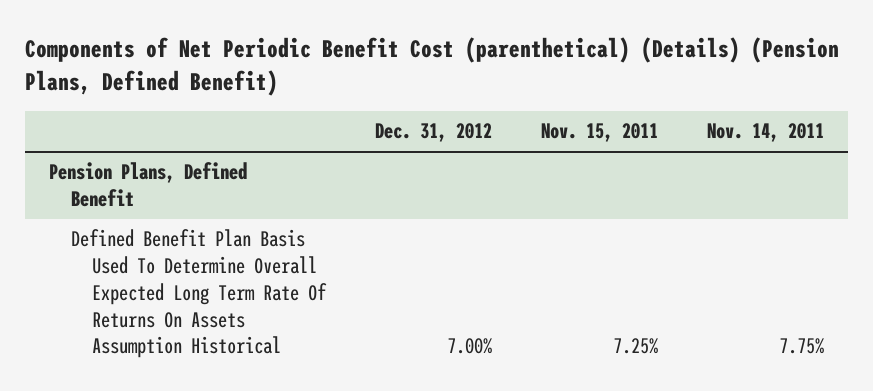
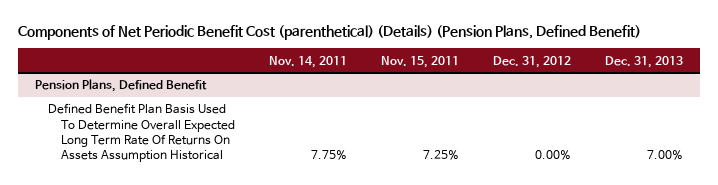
- | Dec. 31, 2012 | Nov. 15, 2011 | Nov. 14, 2011
+ | Nov. 14, 2011 | Nov. 15, 2011 | Dec. 31, 2012 | Dec. 31, 2013
@ Pension Plans, Defined Benefit
- Defined Benefit Plan Basis Used To Determine Overall Expected Long Term Rate Of Returns On Assets Assumption Historical | 7.00% | 7.25% | 7.75%
+ Defined Benefit Plan Basis Used To Determine Overall Expected Long Term Rate Of Returns On Assets Assumption Historical | 7.75% | 7.25% | 0.00% | 7.00%

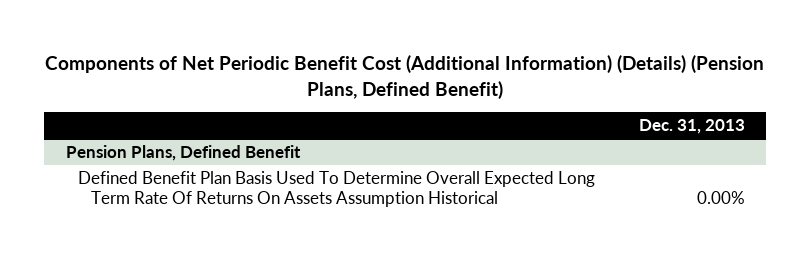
- Components of Net Periodic Benefit Cost (parenthetical) (Details) (Pension Plans, Defined Benefit)
+ Components of Net Periodic Benefit Cost (Additional Information) (Details) (Pension Plans, Defined Benefit)
- | Nov. 14, 2011 | Nov. 15, 2011 | Dec. 31, 2012 | Dec. 31, 2013
+ | Dec. 31, 2013
@ Pension Plans, Defined Benefit
- Defined Benefit Plan Basis Used To Determine Overall Expected Long Term Rate Of Returns On Assets Assumption Historical | 7.75% | 7.25% | 0.00% | 7.00%
+ Defined Benefit Plan Basis Used To Determine Overall Expected Long Term Rate Of Returns On Assets Assumption Historical | 0.00%

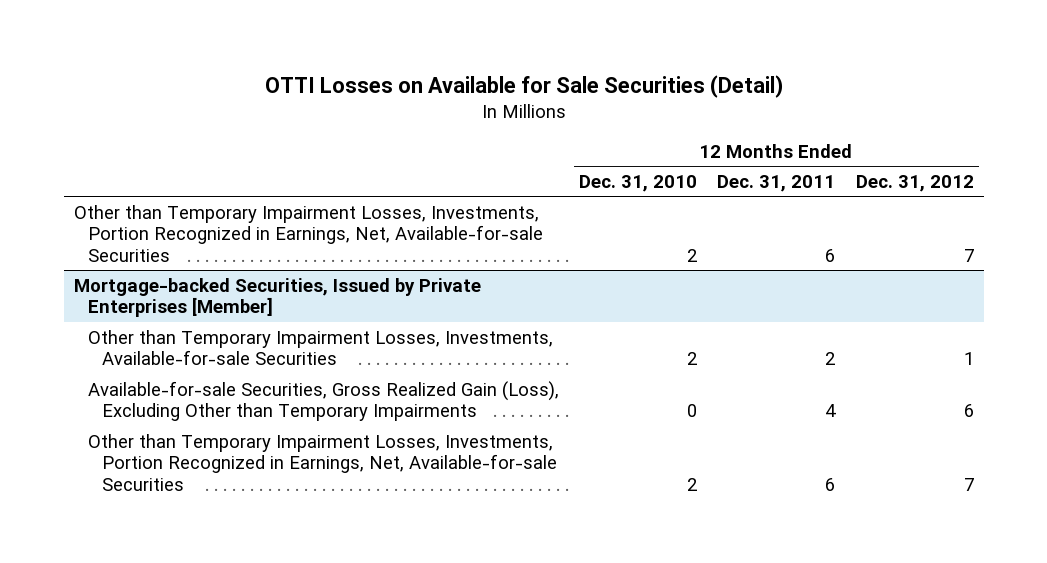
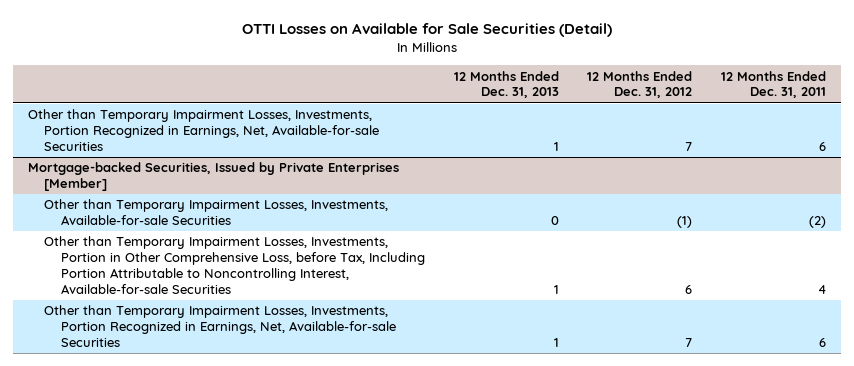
- | 12 Months Ended Dec. 31, 2010 | 12 Months Ended Dec. 31, 2011 | 12 Months Ended Dec. 31, 2012
+ | 12 Months Ended Dec. 31, 2013 | 12 Months Ended Dec. 31, 2012 | 12 Months Ended Dec. 31, 2011
@ Mortgage-backed Securities, Issued by Private Enterprises [Member]
- Other than Temporary Impairment Losses, Investments, Available-for-sale Securities | 2 | 2 | 1
- Available-for-sale Securities, Gross Realized Gain (Loss), Excluding Other than Temporary Impairments | 0 | 4 | 6
+ Other than Temporary Impairment Losses, Investments, Available-for-sale Securities | 0 | (1) | (2)
+ Other than Temporary Impairment Losses, Investments, Portion in Other Comprehensive Loss, before Tax, Including Portion Attributable to Noncontrolling Interest, Available-for-sale Securities | 1 | 6 | 4

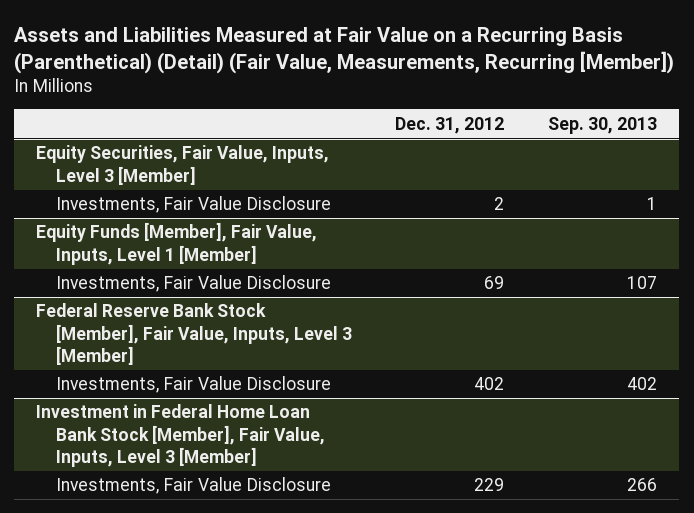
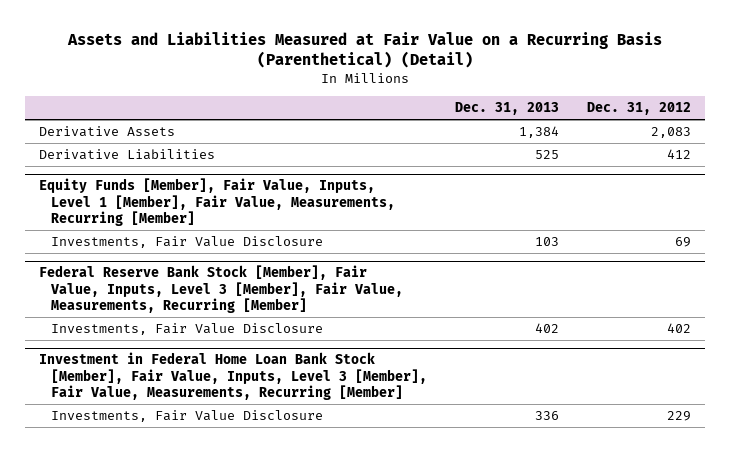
- Assets and Liabilities Measured at Fair Value on a Recurring Basis (Parenthetical) (Detail) (Fair Value, Measurements, Recurring [Member])
+ Assets and Liabilities Measured at Fair Value on a Recurring Basis (Parenthetical) (Detail)
- | Dec. 31, 2012 | Sep. 30, 2013
+ | Dec. 31, 2013 | Dec. 31, 2012
- Equity Securities, Fair Value, Inputs, Level 3 [Member]
- Investments, Fair Value Disclosure | 2 | 1
- Equity Funds [Member], Fair Value, Inputs, Level 1 [Member]
+ Derivative Assets | 1,384 | 2,083
+ Derivative Liabilities | 525 | 412
+ Equity Funds [Member], Fair Value, Inputs, Level 1 [Member], Fair Value, Measurements, Recurring [Member]
- Federal Reserve Bank Stock [Member], Fair Value, Inputs, Level 3 [Member]
+ Federal Reserve Bank Stock [Member], Fair Value, Inputs, Level 3 [Member], Fair Value, Measurements, Recurring [Member]
- Investment in Federal Home Loan Bank Stock [Member], Fair Value, Inputs, Level 3 [Member]
+ Investment in Federal Home Loan Bank Stock [Member], Fair Value, Inputs, Level 3 [Member], Fair Value, Measurements, Recurring [Member]

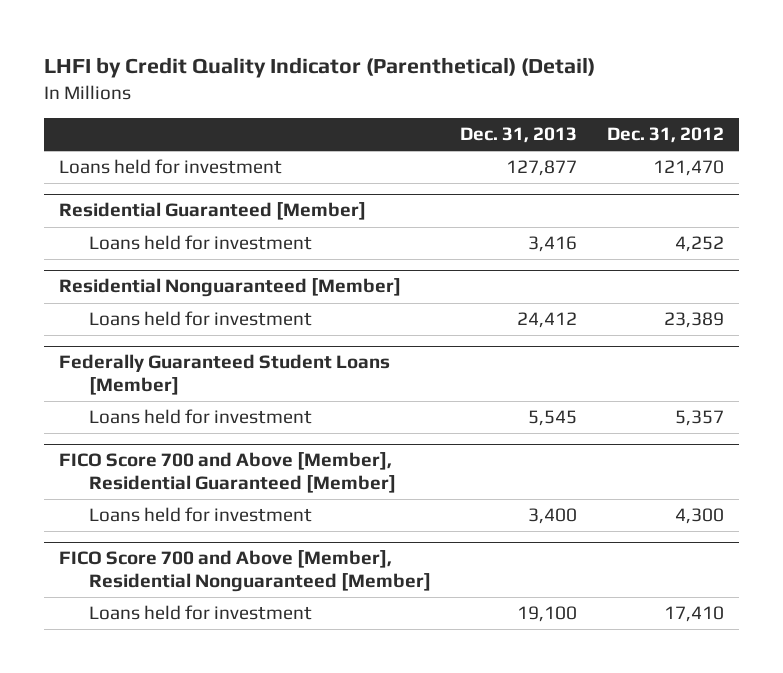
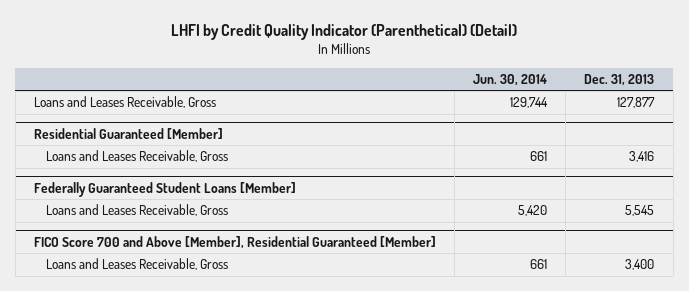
- | Dec. 31, 2013 | Dec. 31, 2012
+ | Jun. 30, 2014 | Dec. 31, 2013
- Loans held for investment | 127,877 | 121,470
+ Loans and Leases Receivable, Gross | 129,744 | 127,877
@ Residential Guaranteed [Member]
- Loans held for investment | 3,416 | 4,252
- Residential Nonguaranteed [Member]
- Loans held for investment | 24,412 | 23,389
@ Residential Guaranteed [Member]
+ Loans and Leases Receivable, Gross | 661 | 3,416
@ Federally Guaranteed Student Loans [Member]
- Loans held for investment | 5,545 | 5,357
+ Loans and Leases Receivable, Gross | 5,420 | 5,545
@ FICO Score 700 and Above [Member], Residential Guaranteed [Member]
- Loans held for investment | 3,400 | 4,300
- FICO Score 700 and Above [Member], Residential Nonguaranteed [Member]
- Loans held for investment | 19,100 | 17,410
@ FICO Score 700 and Above [Member], Residential Guaranteed [Member]
+ Loans and Leases Receivable, Gross | 661 | 3,400

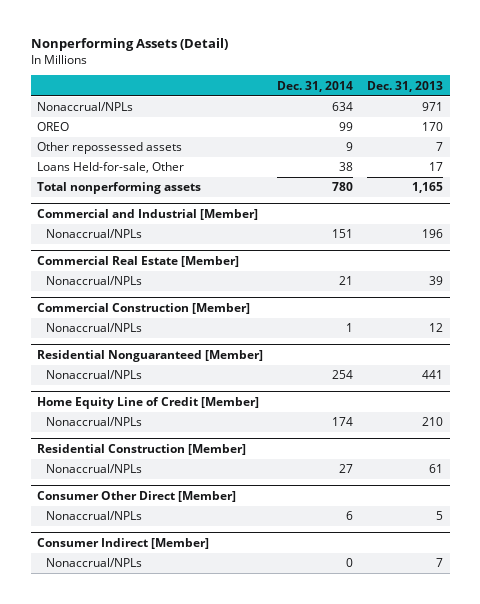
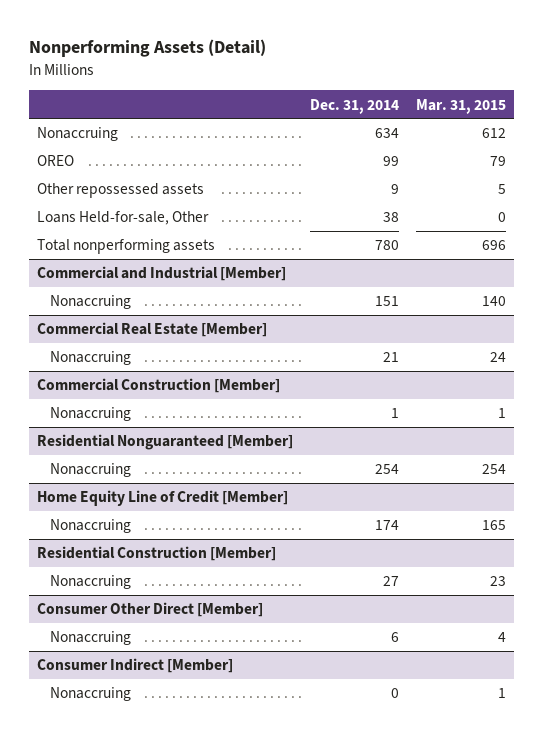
- | Dec. 31, 2014 | Dec. 31, 2013
+ | Dec. 31, 2014 | Mar. 31, 2015
- Nonaccrual/NPLs | 634 | 971
+ Nonaccruing | 634 | 612
@ Commercial and Industrial [Member]
- Nonaccrual/NPLs | 151 | 196
+ Nonaccruing | 151 | 140
@ Commercial Real Estate [Member]
- Nonaccrual/NPLs | 21 | 39
+ Nonaccruing | 21 | 24
@ Commercial Construction [Member]
- Nonaccrual/NPLs | 1 | 12
+ Nonaccruing | 1 | 1
@ Residential Nonguaranteed [Member]
- Nonaccrual/NPLs | 254 | 441
+ Nonaccruing | 254 | 254
@ Home Equity Line of Credit [Member]
- Nonaccrual/NPLs | 174 | 210
+ Nonaccruing | 174 | 165
@ Residential Construction [Member]
- Nonaccrual/NPLs | 27 | 61
+ Nonaccruing | 27 | 23
@ Consumer Other Direct [Member]
- Nonaccrual/NPLs | 6 | 5
+ Nonaccruing | 6 | 4
@ Consumer Indirect [Member]
- Nonaccrual/NPLs | 0 | 7
+ Nonaccruing | 0 | 1

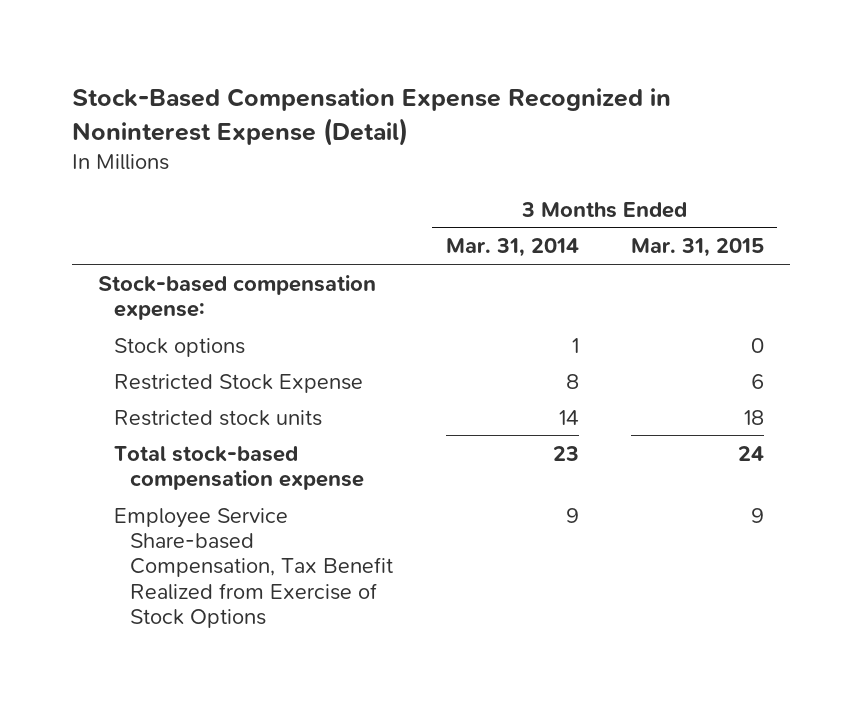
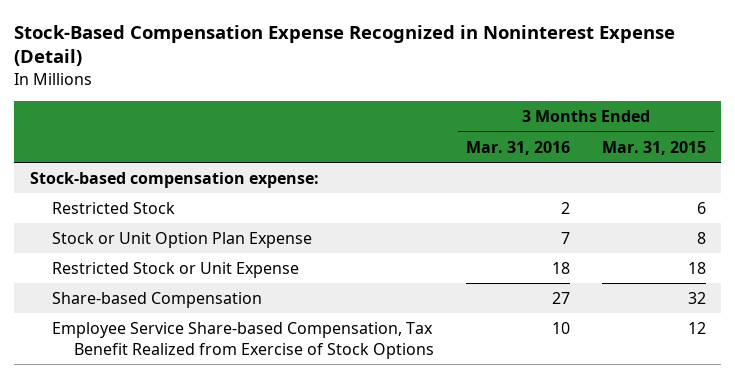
- | 3 Months Ended Mar. 31, 2014 | 3 Months Ended Mar. 31, 2015
+ | 3 Months Ended Mar. 31, 2016 | 3 Months Ended Mar. 31, 2015
- Stock options | 1 | 0
- Restricted Stock Expense | 8 | 6
- Restricted stock units | 14 | 18
- Total stock-based compensation expense | 23 | 24
- Employee Service Share-based Compensation, Tax Benefit Realized from Exercise of Stock Options | 9 | 9
+ Restricted Stock | 2 | 6
+ Stock or Unit Option Plan Expense | 7 | 8
+ Restricted Stock or Unit Expense | 18 | 18
+ Share-based Compensation | 27 | 32
+ Employee Service Share-based Compensation, Tax Benefit Realized from Exercise of Stock Options | 10 | 12

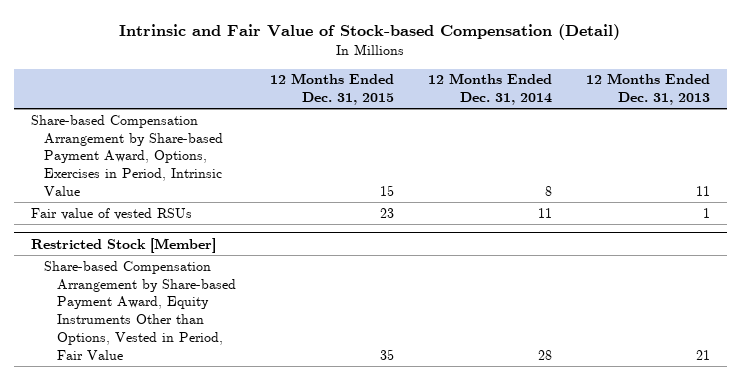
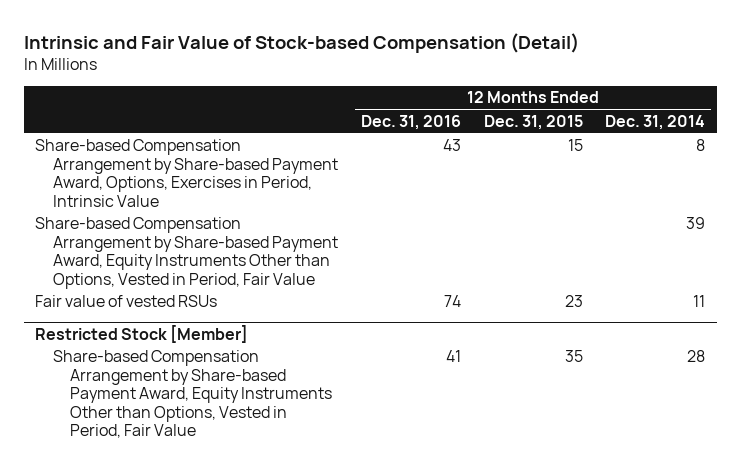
- | 12 Months Ended Dec. 31, 2015 | 12 Months Ended Dec. 31, 2014 | 12 Months Ended Dec. 31, 2013
+ | 12 Months Ended Dec. 31, 2016 | 12 Months Ended Dec. 31, 2015 | 12 Months Ended Dec. 31, 2014
+ Share-based Compensation Arrangement by Share-based Payment Award, Equity Instruments Other than Options, Vested in Period, Fair Value | | | 39

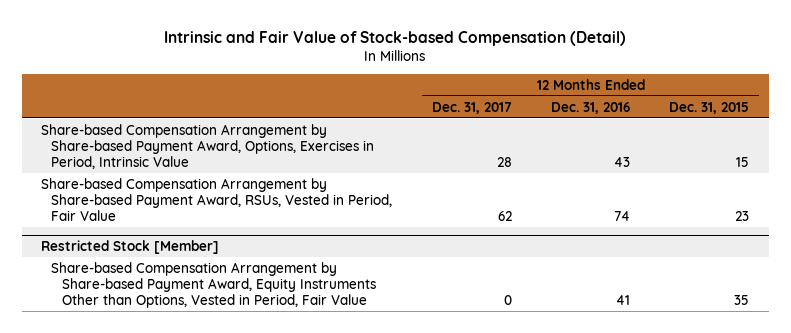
- | 12 Months Ended Dec. 31, 2016 | 12 Months Ended Dec. 31, 2015 | 12 Months Ended Dec. 31, 2014
+ | 12 Months Ended Dec. 31, 2017 | 12 Months Ended Dec. 31, 2016 | 12 Months Ended Dec. 31, 2015
- Share-based Compensation Arrangement by Share-based Payment Award, Equity Instruments Other than Options, Vested in Period, Fair Value | | | 39
- Fair value of vested RSUs | 74 | 23 | 11
+ Share-based Compensation Arrangement by Share-based Payment Award, RSUs, Vested in Period, Fair Value | 62 | 74 | 23

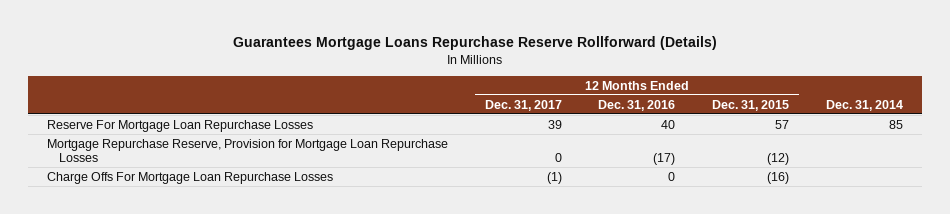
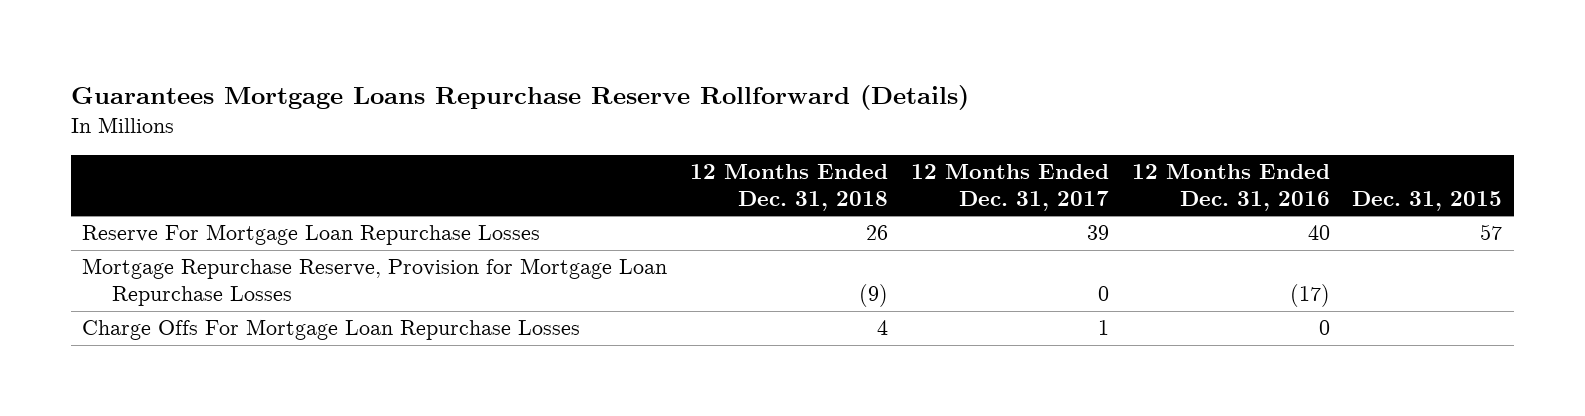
- | 12 Months Ended Dec. 31, 2017 | 12 Months Ended Dec. 31, 2016 | 12 Months Ended Dec. 31, 2015 | Dec. 31, 2014
+ | 12 Months Ended Dec. 31, 2018 | 12 Months Ended Dec. 31, 2017 | 12 Months Ended Dec. 31, 2016 | Dec. 31, 2015
- Charge Offs For Mortgage Loan Repurchase Losses | (1) | 0 | (16) |
+ Charge Offs For Mortgage Loan Repurchase Losses | 4 | 1 | 0 |

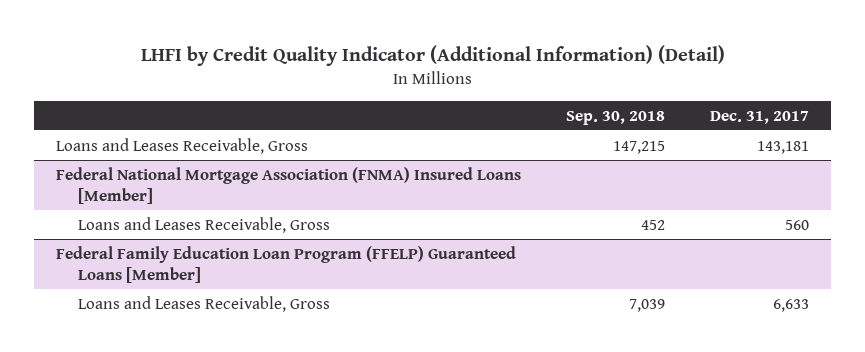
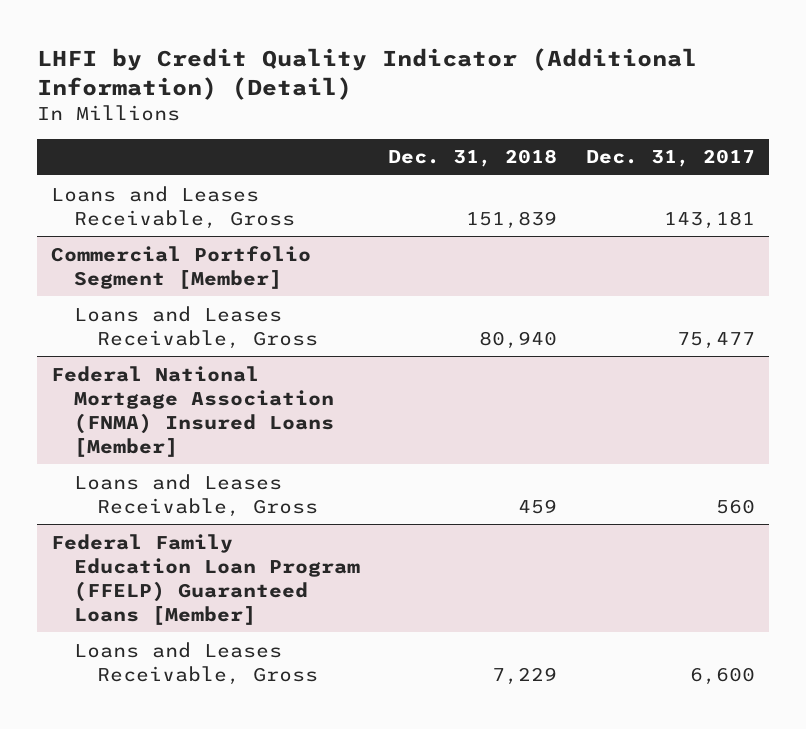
- | Sep. 30, 2018 | Dec. 31, 2017
+ | Dec. 31, 2018 | Dec. 31, 2017
+ Commercial Portfolio Segment [Member]
+ Loans and Leases Receivable, Gross | 80,940 | 75,477
@ Federal Family Education Loan Program (FFELP) Guaranteed Loans [Member]
- Loans and Leases Receivable, Gross | 7,039 | 6,633
+ Loans and Leases Receivable, Gross | 7,229 | 6,600

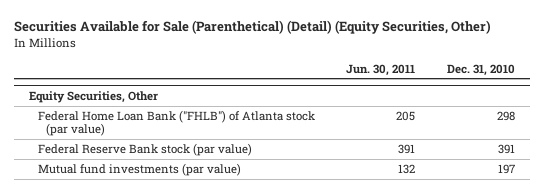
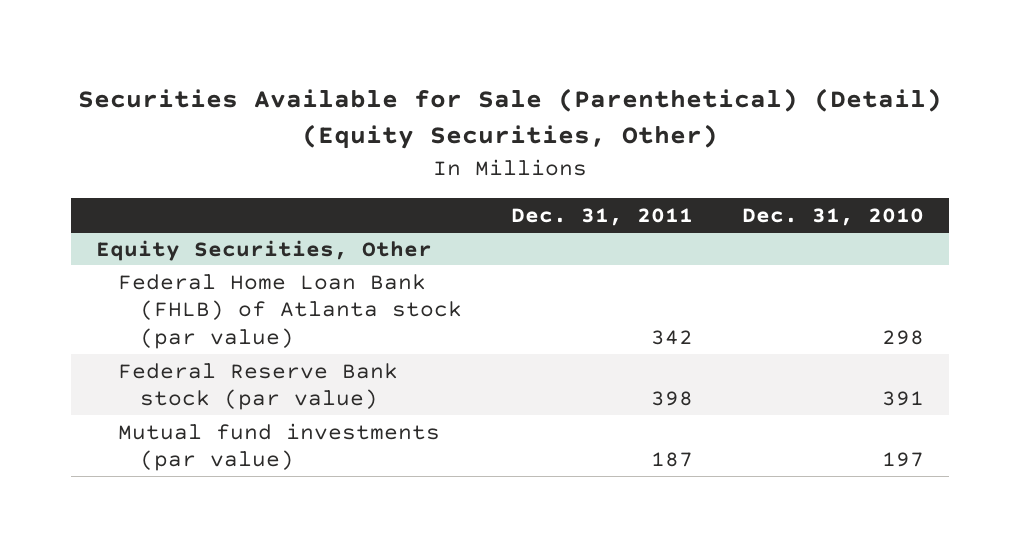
- | Jun. 30, 2011 | Dec. 31, 2010
+ | Dec. 31, 2011 | Dec. 31, 2010
@ Equity Securities, Other
- Federal Home Loan Bank ("FHLB") of Atlanta stock (par value) | 205 | 298
+ Federal Home Loan Bank (FHLB) of Atlanta stock (par value) | 342 | 298

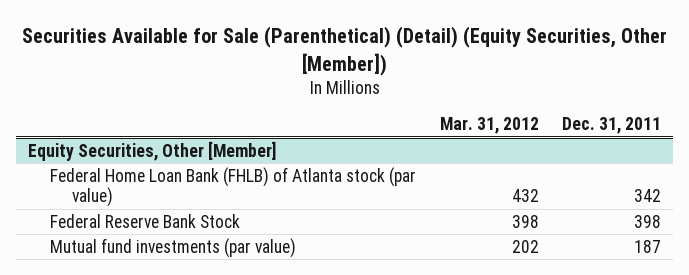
- Securities Available for Sale (Parenthetical) (Detail) (Equity Securities, Other)
+ Securities Available for Sale (Parenthetical) (Detail) (Equity Securities, Other [Member])
- | Dec. 31, 2011 | Dec. 31, 2010
+ | Mar. 31, 2012 | Dec. 31, 2011
- Equity Securities, Other
+ Equity Securities, Other [Member]
- Federal Reserve Bank stock (par value) | 398 | 391
+ Federal Reserve Bank Stock | 398 | 398

